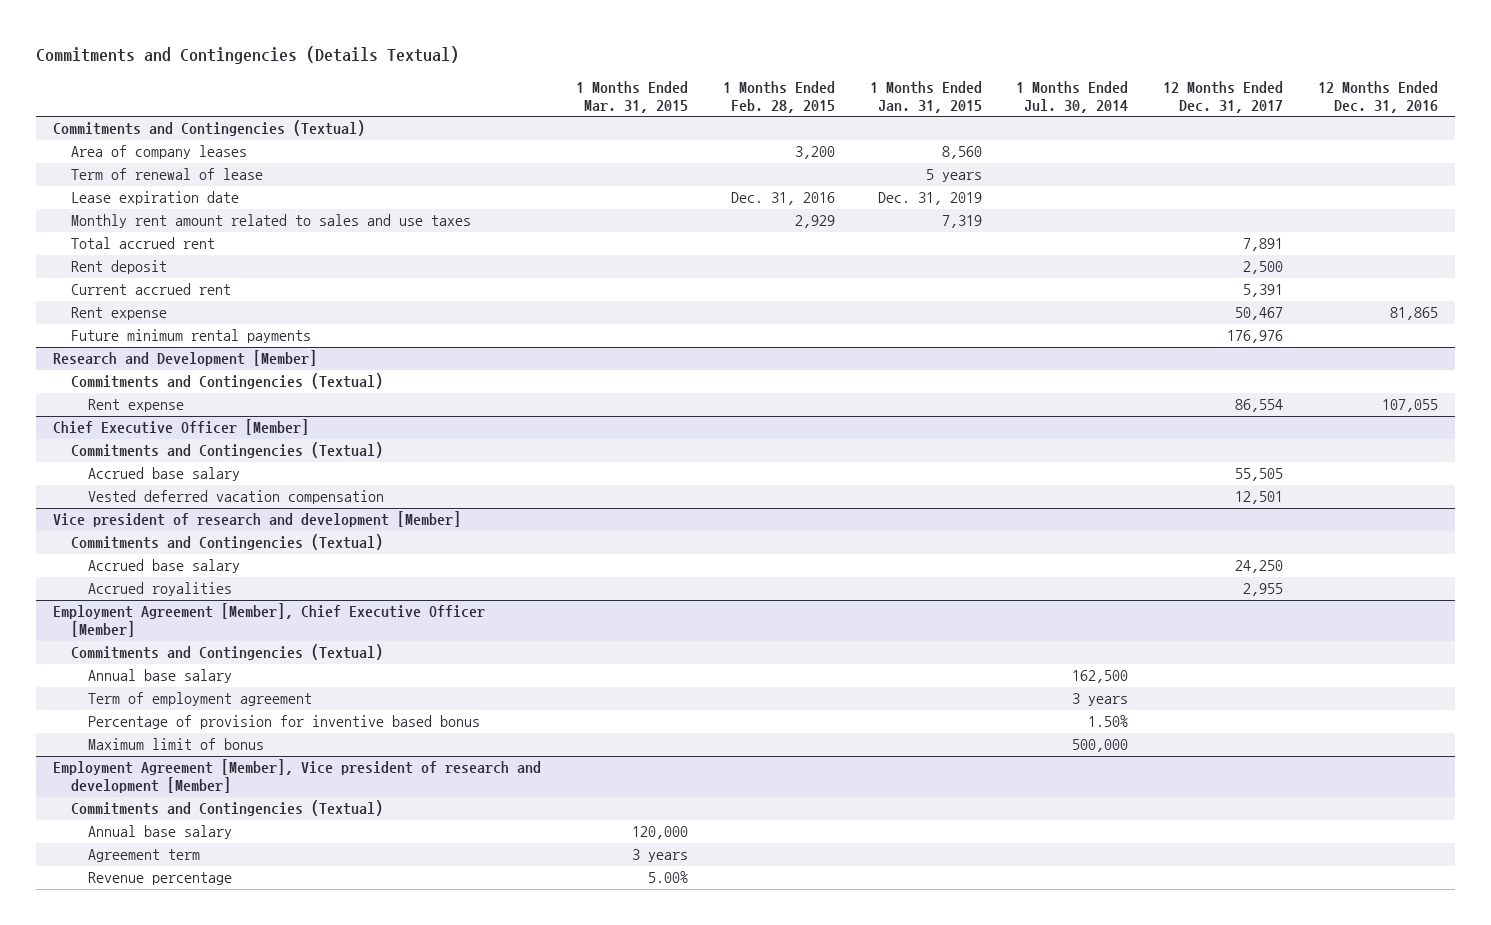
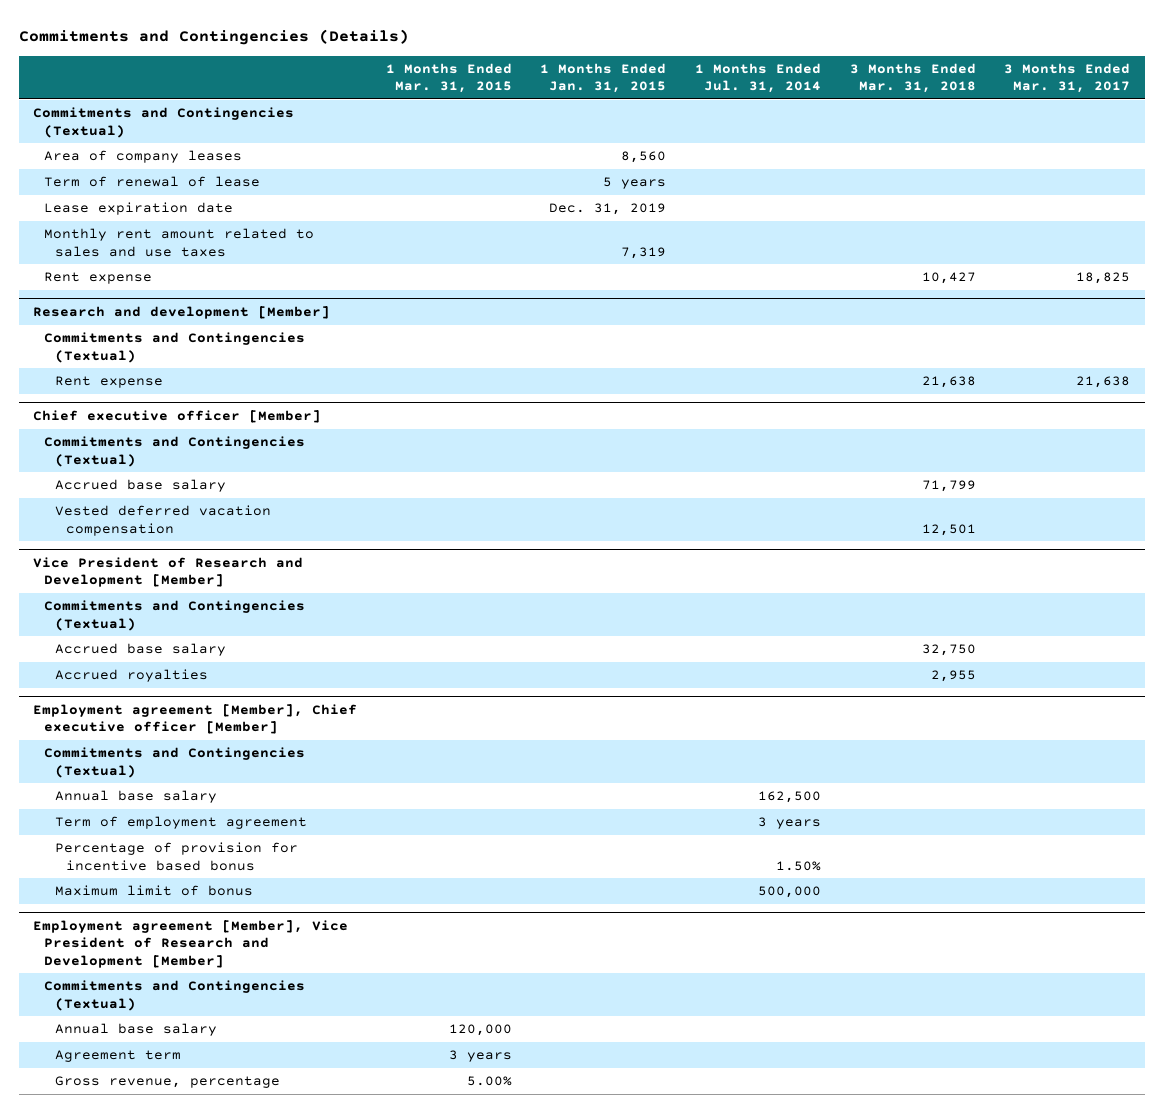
- Commitments and Contingencies (Details Textual)
+ Commitments and Contingencies (Details)
- | 1 Months Ended Mar. 31, 2015 | 1 Months Ended Feb. 28, 2015 | 1 Months Ended Jan. 31, 2015 | 1 Months Ended Jul. 30, 2014 | 12 Months Ended Dec. 31, 2017 | 12 Months Ended Dec. 31, 2016
+ | 1 Months Ended Mar. 31, 2015 | 1 Months Ended Jan. 31, 2015 | 1 Months Ended Jul. 31, 2014 | 3 Months Ended Mar. 31, 2018 | 3 Months Ended Mar. 31, 2017
- Total accrued rent | | | | | 7,891 |
- Rent deposit | | | | | 2,500 |
- Current accrued rent | | | | | 5,391 |
- Future minimum rental payments | | | | | 176,976 |
- Research and Development [Member]
+ Research and development [Member]
- Chief Executive Officer [Member]
+ Chief executive officer [Member]
- Vice president of research and development [Member]
+ Vice President of Research and Development [Member]
- Accrued royalities | | | | | 2,955 |
- Employment Agreement [Member], Chief Executive Officer [Member]
+ Accrued royalties | | | | 2,955 |
+ Employment agreement [Member], Chief executive officer [Member]
- Percentage of provision for inventive based bonus | | | | 1.50% | |
+ Percentage of provision for incentive based bonus | | | 1.50% | |
- Employment Agreement [Member], Vice president of research and development [Member]
+ Employment agreement [Member], Vice President of Research and Development [Member]
- Revenue percentage | 5.00% | | | | |
+ Gross revenue, percentage | 5.00% | | | |

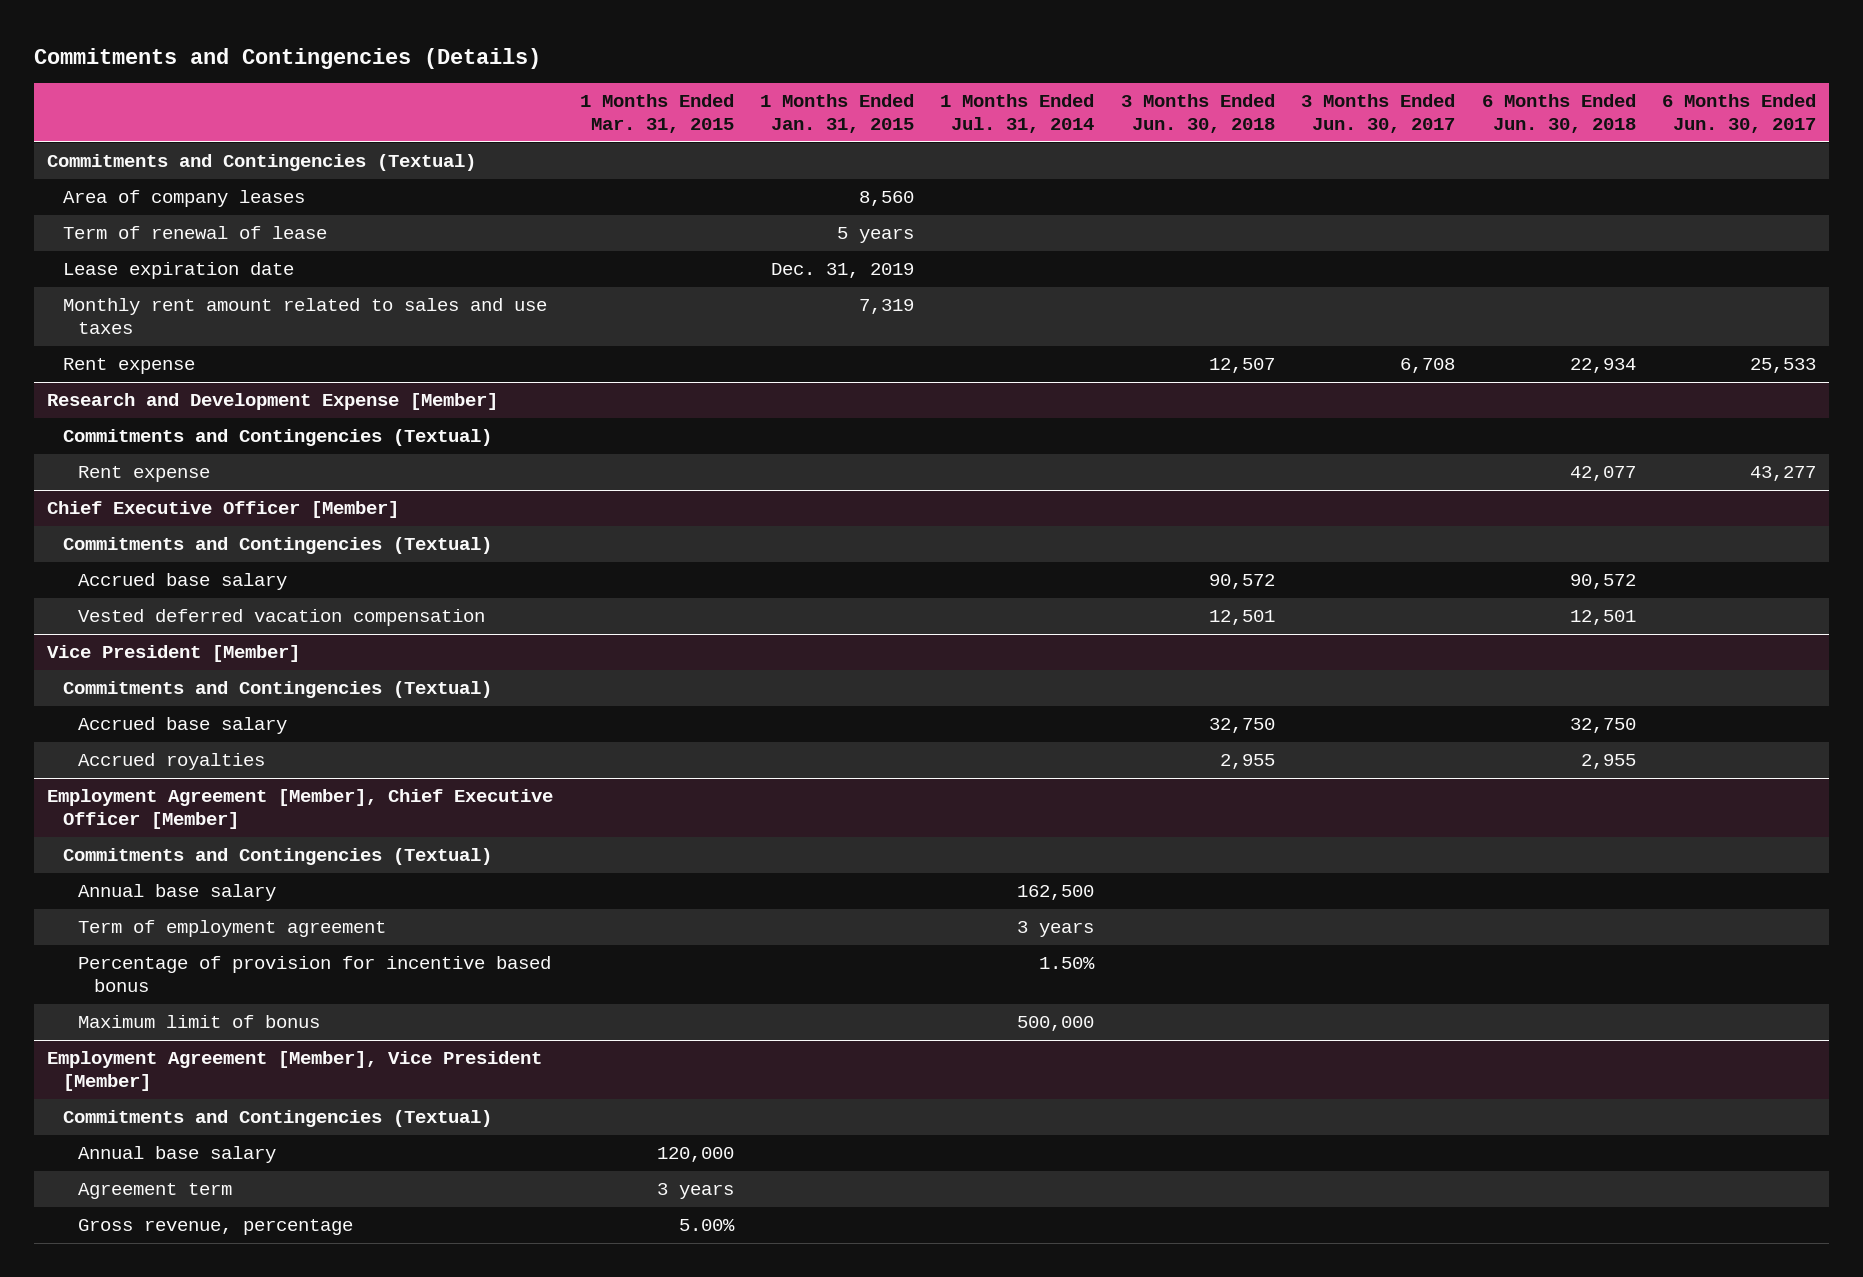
- | 1 Months Ended Mar. 31, 2015 | 1 Months Ended Jan. 31, 2015 | 1 Months Ended Jul. 31, 2014 | 3 Months Ended Mar. 31, 2018 | 3 Months Ended Mar. 31, 2017
+ | 1 Months Ended Mar. 31, 2015 | 1 Months Ended Jan. 31, 2015 | 1 Months Ended Jul. 31, 2014 | 3 Months Ended Jun. 30, 2018 | 3 Months Ended Jun. 30, 2017 | 6 Months Ended Jun. 30, 2018 | 6 Months Ended Jun. 30, 2017
- Research and development [Member]
+ Research and Development Expense [Member]
- Chief executive officer [Member]
+ Chief Executive Officer [Member]
- Vice President of Research and Development [Member]
+ Vice President [Member]
- Employment agreement [Member], Chief executive officer [Member]
+ Employment Agreement [Member], Chief Executive Officer [Member]
- Employment agreement [Member], Vice President of Research and Development [Member]
+ Employment Agreement [Member], Vice President [Member]

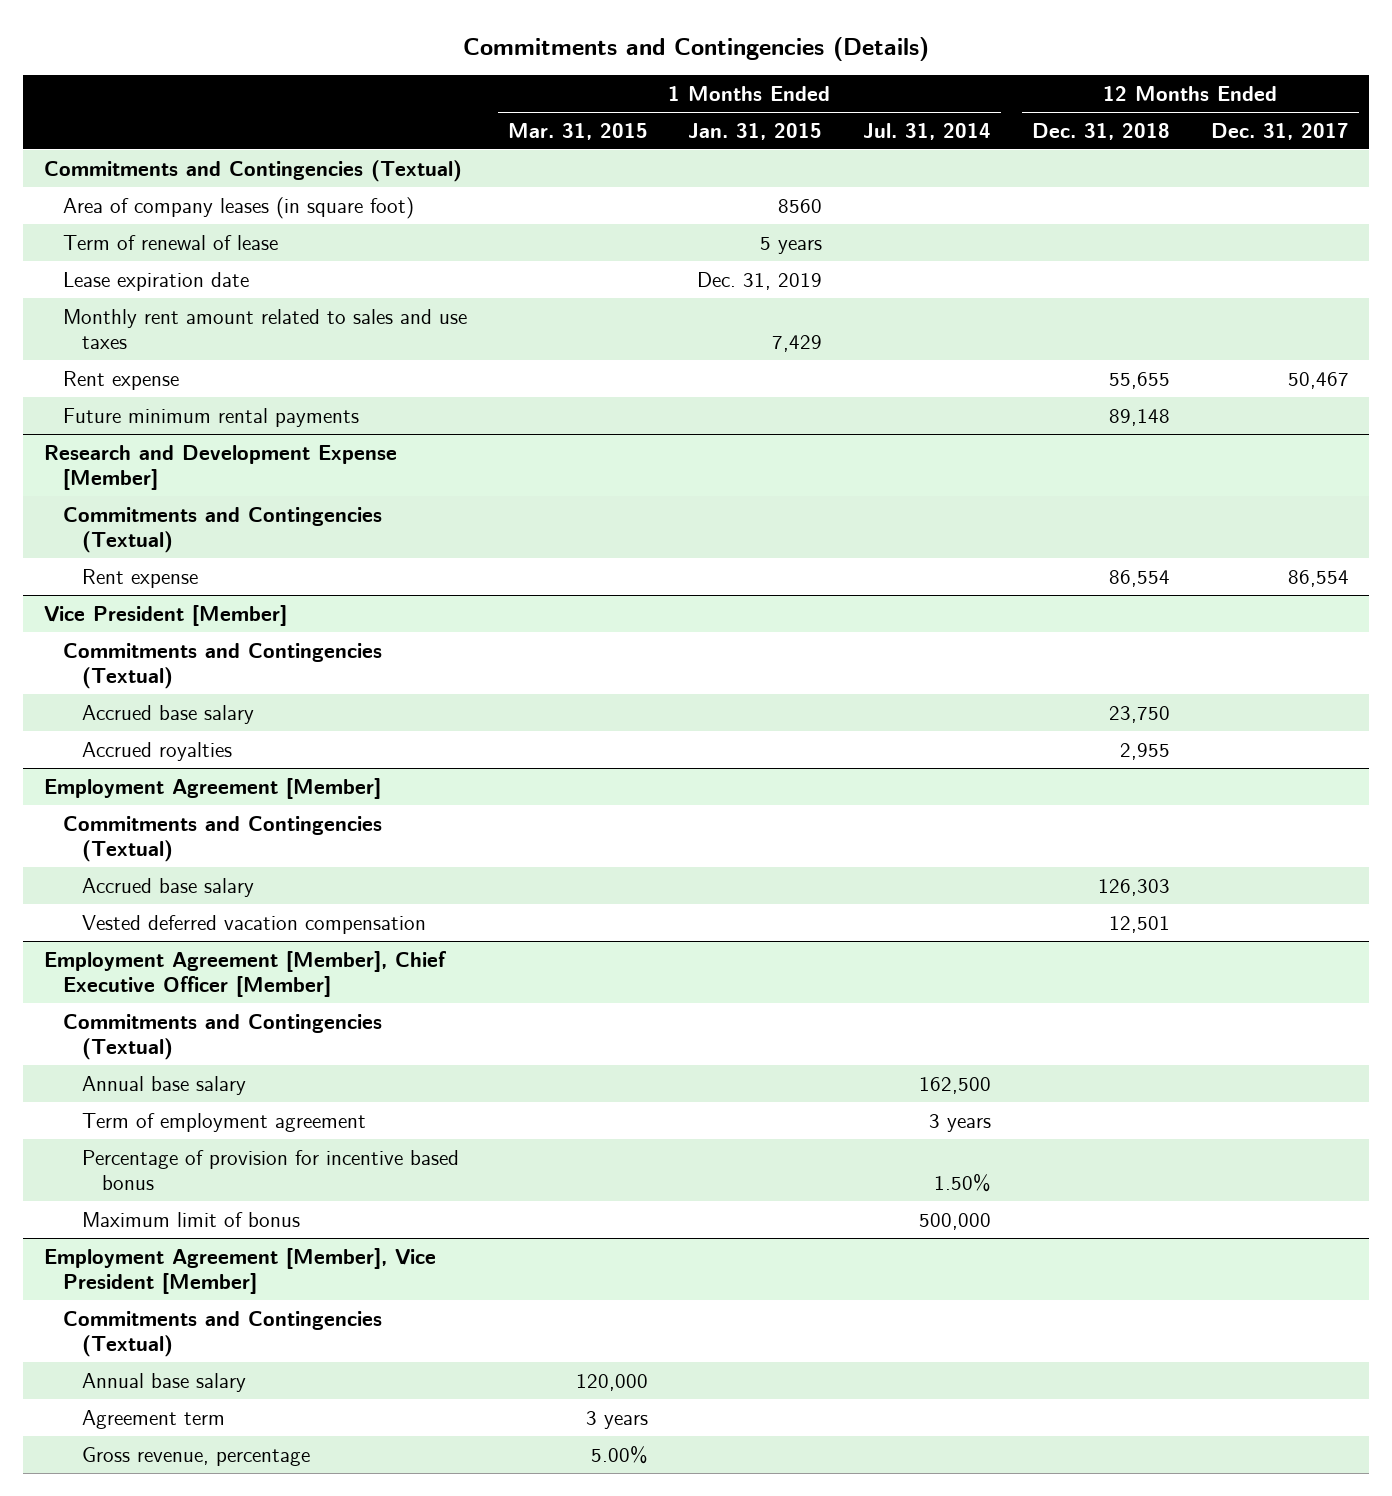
- | 1 Months Ended Mar. 31, 2015 | 1 Months Ended Jan. 31, 2015 | 1 Months Ended Jul. 31, 2014 | 3 Months Ended Jun. 30, 2018 | 3 Months Ended Jun. 30, 2017 | 6 Months Ended Jun. 30, 2018 | 6 Months Ended Jun. 30, 2017
+ | 1 Months Ended Mar. 31, 2015 | 1 Months Ended Jan. 31, 2015 | 1 Months Ended Jul. 31, 2014 | 12 Months Ended Dec. 31, 2018 | 12 Months Ended Dec. 31, 2017
- Area of company leases | | 8,560 | | | | |
+ Area of company leases (in square foot) | | 8560 | | |
- Monthly rent amount related to sales and use taxes | | 7,319 | | | | |
+ Monthly rent amount related to sales and use taxes | | 7,429 | | |
+ Future minimum rental payments | | | | 89,148 |
- Chief Executive Officer [Member]
- Commitments and Contingencies (Textual)
- Accrued base salary | | | | 90,572 | | 90,572 |
- Vested deferred vacation compensation | | | | 12,501 | | 12,501 |
+ Employment Agreement [Member]
+ Commitments and Contingencies (Textual)
+ Accrued base salary | | | | 126,303 |
+ Vested deferred vacation compensation | | | | 12,501 |

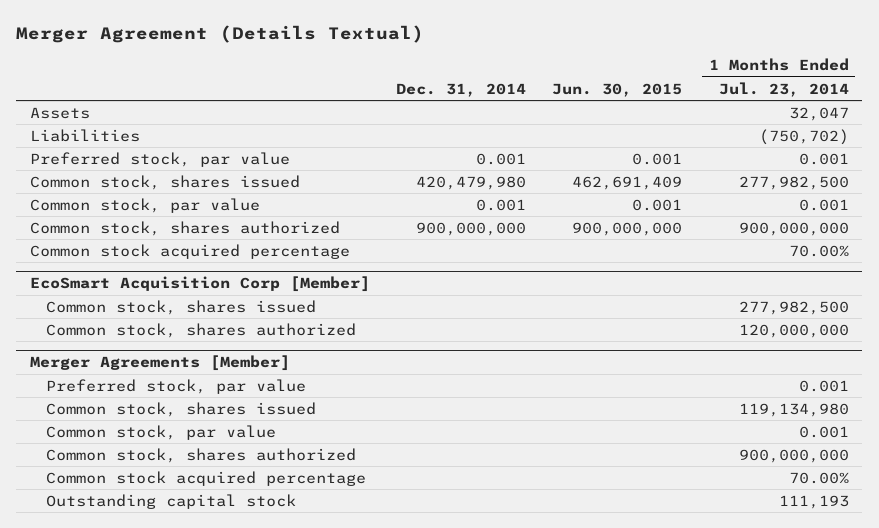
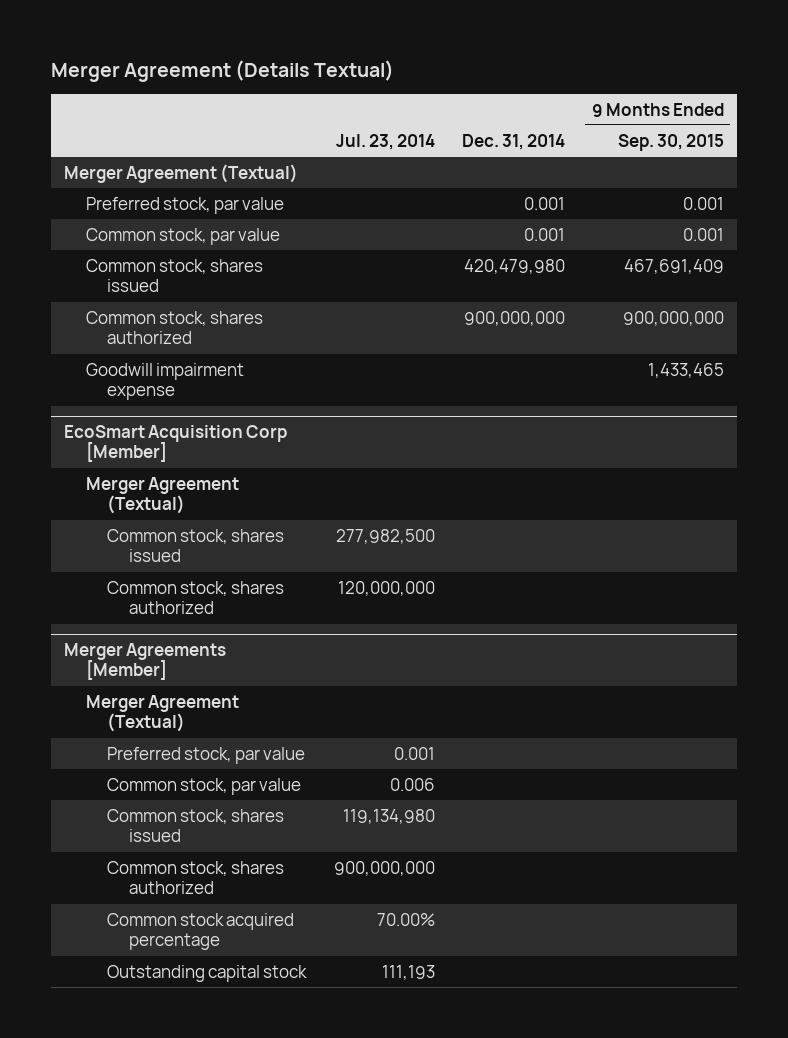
- | Dec. 31, 2014 | Jun. 30, 2015 | 1 Months Ended Jul. 23, 2014
+ | Jul. 23, 2014 | Dec. 31, 2014 | 9 Months Ended Sep. 30, 2015
- Assets | | | 32,047
- Liabilities | | | (750,702)
+ Merger Agreement (Textual)
moved down: Common stock, shares issued | | 420,479,980 | 467,691,409
- Common stock acquired percentage | | | 70.00%
+ Goodwill impairment expense | | | 1,433,465
@ EcoSmart Acquisition Corp [Member]
+ Merger Agreement (Textual)
@ Merger Agreements [Member]
+ Merger Agreement (Textual)
moved down: Common stock, shares issued | 119,134,980 | |

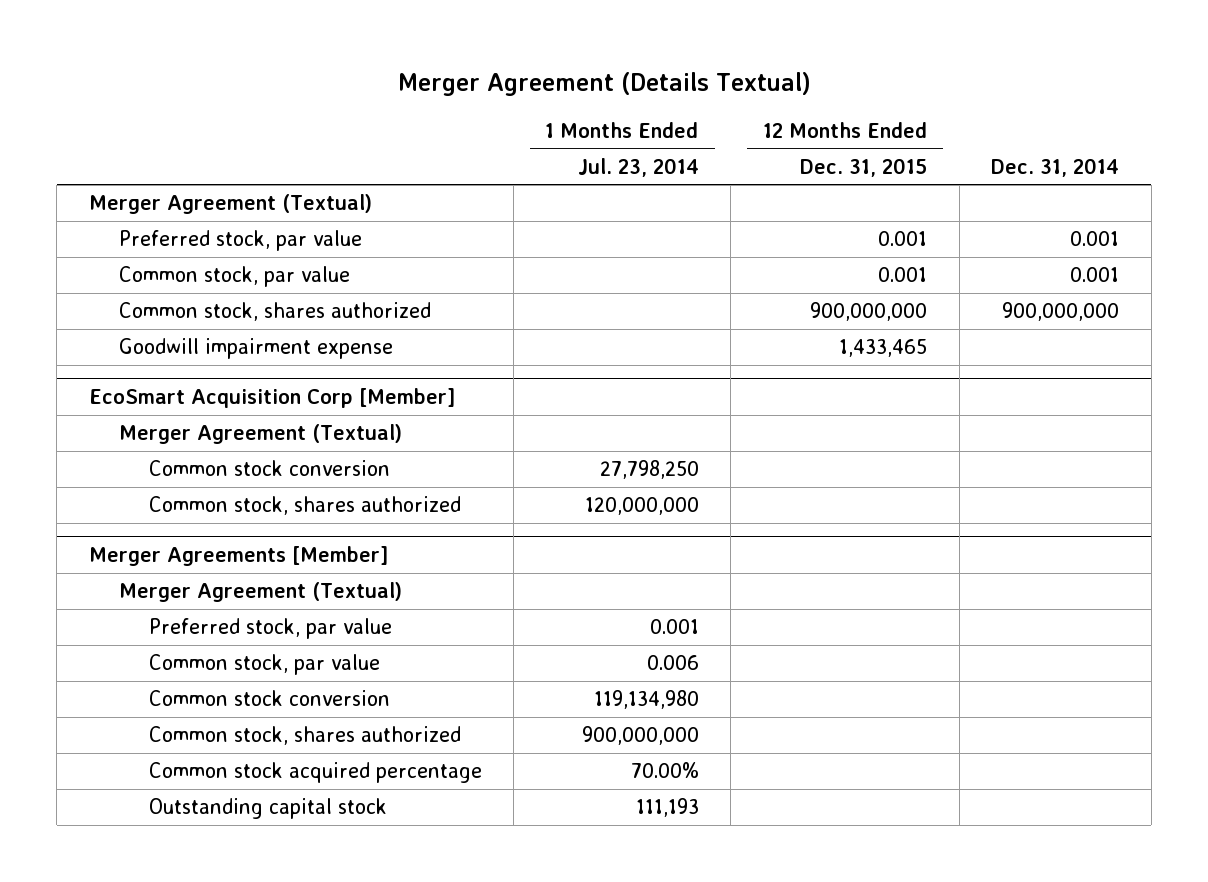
- | Jul. 23, 2014 | Dec. 31, 2014 | 9 Months Ended Sep. 30, 2015
+ | 1 Months Ended Jul. 23, 2014 | 12 Months Ended Dec. 31, 2015 | Dec. 31, 2014
- Common stock, shares issued | | 420,479,980 | 467,691,409
@ EcoSmart Acquisition Corp [Member]
- Common stock, shares issued | 277,982,500 | |
+ Common stock conversion | 27,798,250 | |
@ Merger Agreements [Member]
- Common stock, shares issued | 119,134,980 | |
+ Common stock conversion | 119,134,980 | |

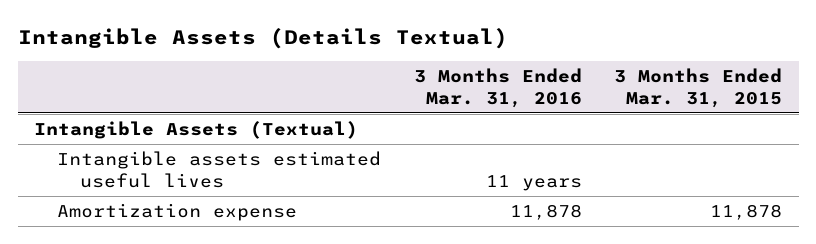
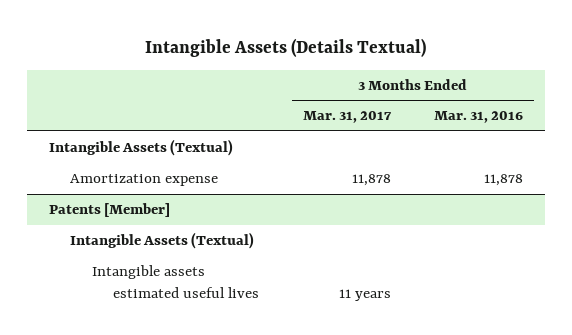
- | 3 Months Ended Mar. 31, 2016 | 3 Months Ended Mar. 31, 2015
+ | 3 Months Ended Mar. 31, 2017 | 3 Months Ended Mar. 31, 2016
- Intangible assets estimated useful lives | 11 years |
+ Patents [Member]
+ Intangible Assets (Textual)
+ Intangible assets estimated useful lives | 11 years |

